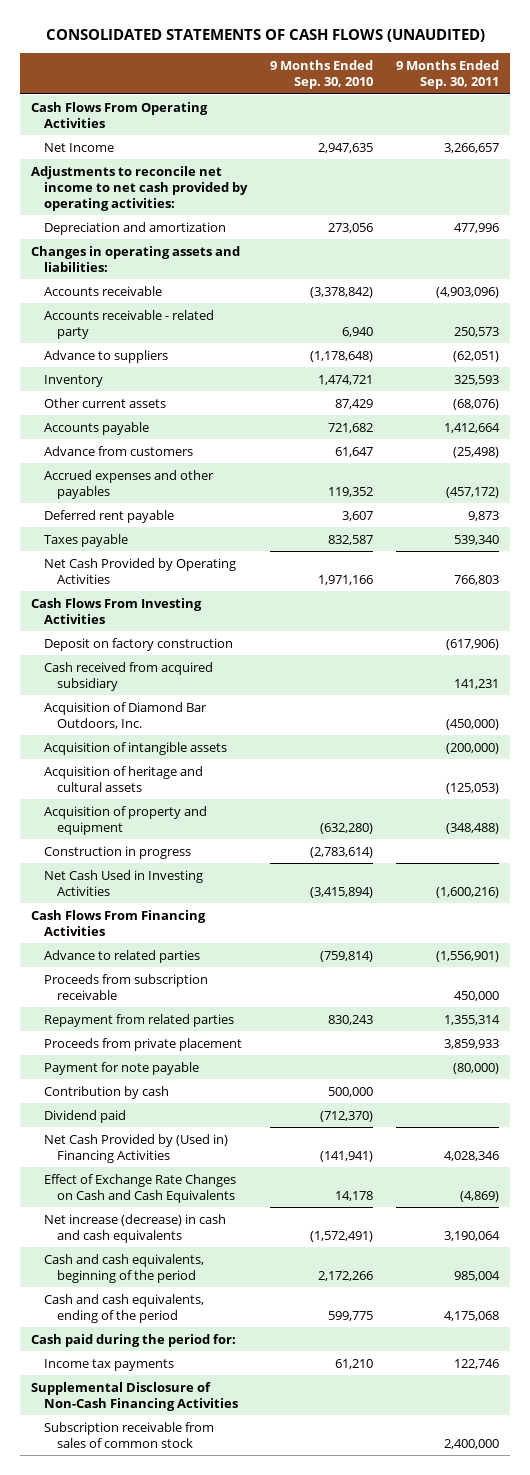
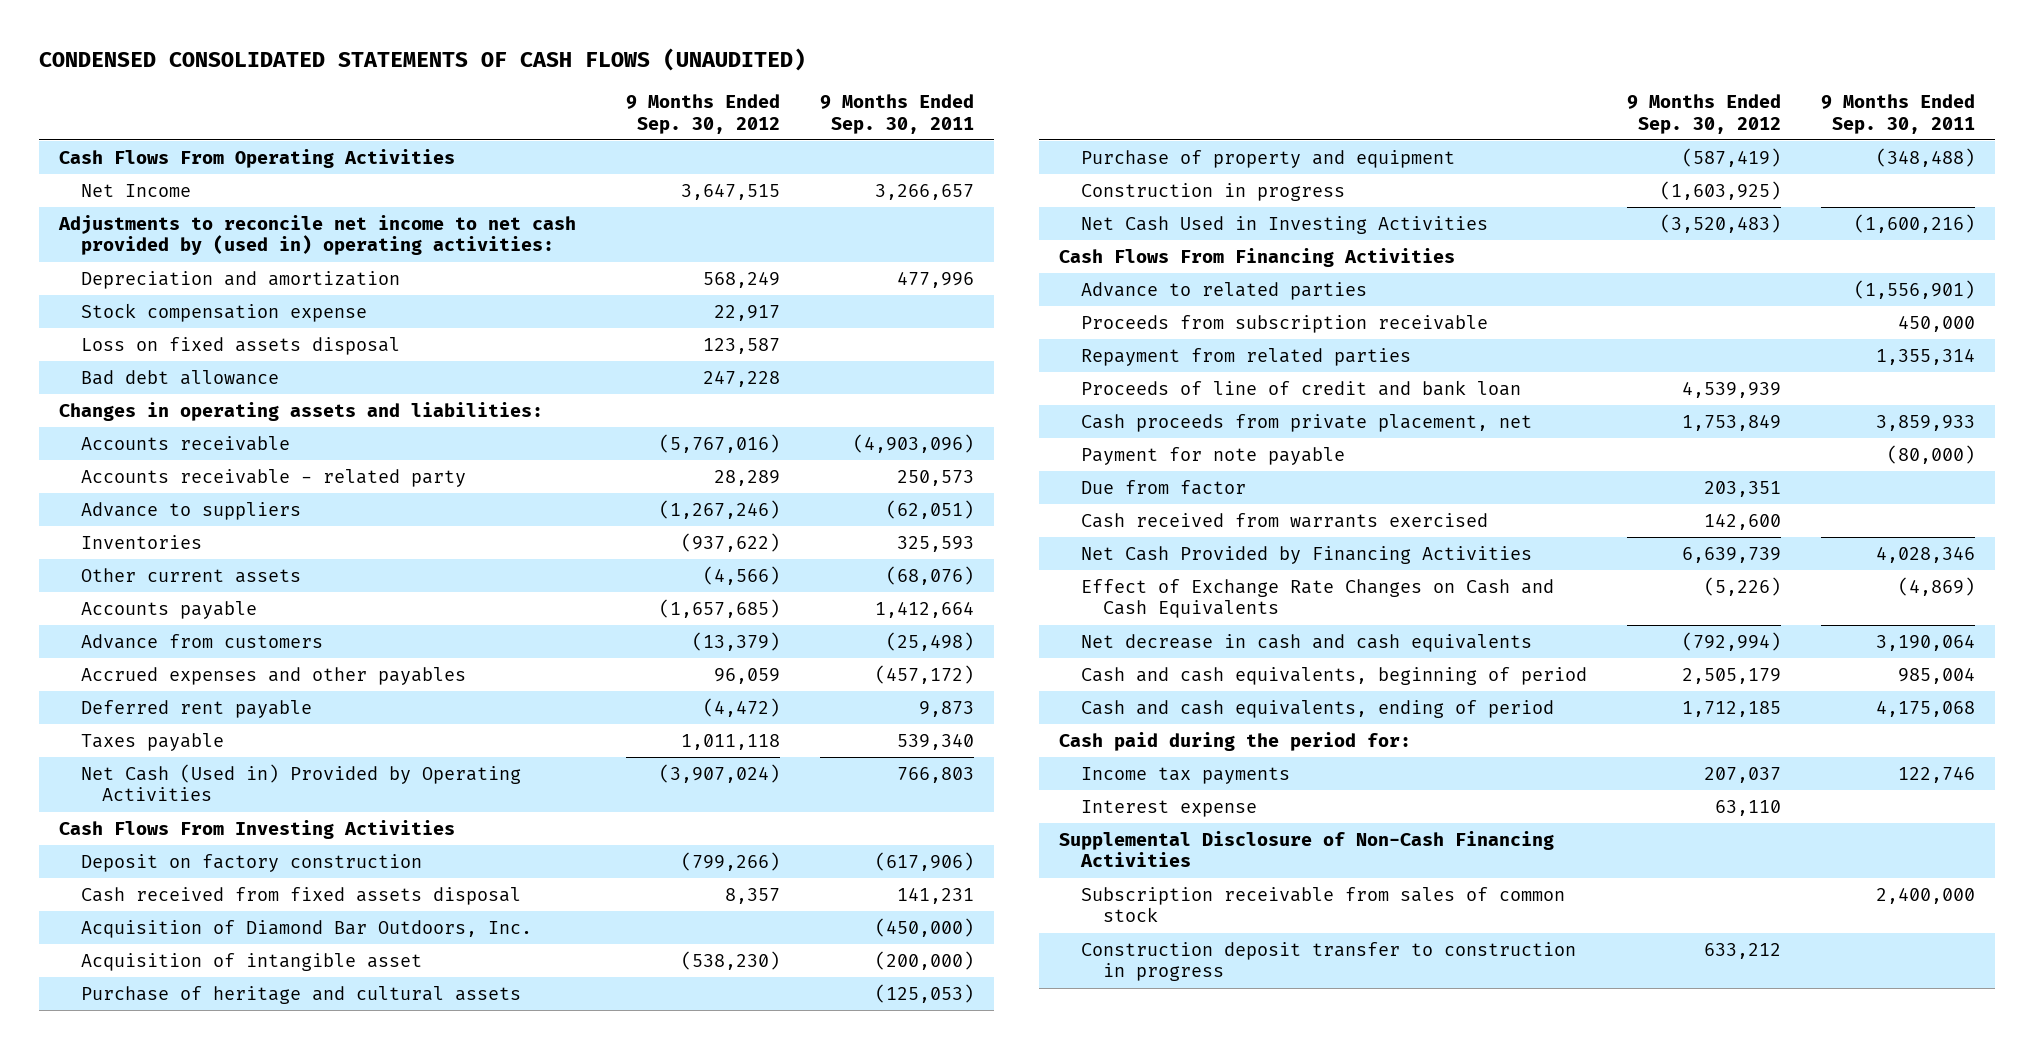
- CONSOLIDATED STATEMENTS OF CASH FLOWS (UNAUDITED)
+ CONDENSED CONSOLIDATED STATEMENTS OF CASH FLOWS (UNAUDITED)
- | 9 Months Ended Sep. 30, 2010 | 9 Months Ended Sep. 30, 2011
+ | 9 Months Ended Sep. 30, 2012 | 9 Months Ended Sep. 30, 2011
- Adjustments to reconcile net income to net cash provided by operating activities:
+ Adjustments to reconcile net income to net cash provided by (used in) operating activities:
+ Stock compensation expense | 22,917 |
+ Loss on fixed assets disposal | 123,587 |
+ Bad debt allowance | 247,228 |
- Inventory | 1,474,721 | 325,593
+ Inventories | (937,622) | 325,593
- Net Cash Provided by Operating Activities | 1,971,166 | 766,803
+ Net Cash (Used in) Provided by Operating Activities | (3,907,024) | 766,803
- Cash received from acquired subsidiary | | 141,231
+ Cash received from fixed assets disposal | 8,357 | 141,231
- Acquisition of intangible assets | | (200,000)
- Acquisition of heritage and cultural assets | | (125,053)
- Acquisition of property and equipment | (632,280) | (348,488)
+ Acquisition of intangible asset | (538,230) | (200,000)
+ Purchase of heritage and cultural assets | | (125,053)
+ Purchase of property and equipment | (587,419) | (348,488)
- Proceeds from private placement | | 3,859,933
+ Proceeds of line of credit and bank loan | 4,539,939 |
+ Cash proceeds from private placement, net | 1,753,849 | 3,859,933
- Contribution by cash | 500,000 |
- Dividend paid | (712,370) |
- Net Cash Provided by (Used in) Financing Activities | (141,941) | 4,028,346
+ Due from factor | 203,351 |
+ Cash received from warrants exercised | 142,600 |
+ Net Cash Provided by Financing Activities | 6,639,739 | 4,028,346
- Net increase (decrease) in cash and cash equivalents | (1,572,491) | 3,190,064
- Cash and cash equivalents, beginning of the period | 2,172,266 | 985,004
- Cash and cash equivalents, ending of the period | 599,775 | 4,175,068
+ Net decrease in cash and cash equivalents | (792,994) | 3,190,064
+ Cash and cash equivalents, beginning of period | 2,505,179 | 985,004
+ Cash and cash equivalents, ending of period | 1,712,185 | 4,175,068
+ Interest expense | 63,110 |
+ Construction deposit transfer to construction in progress | 633,212 |

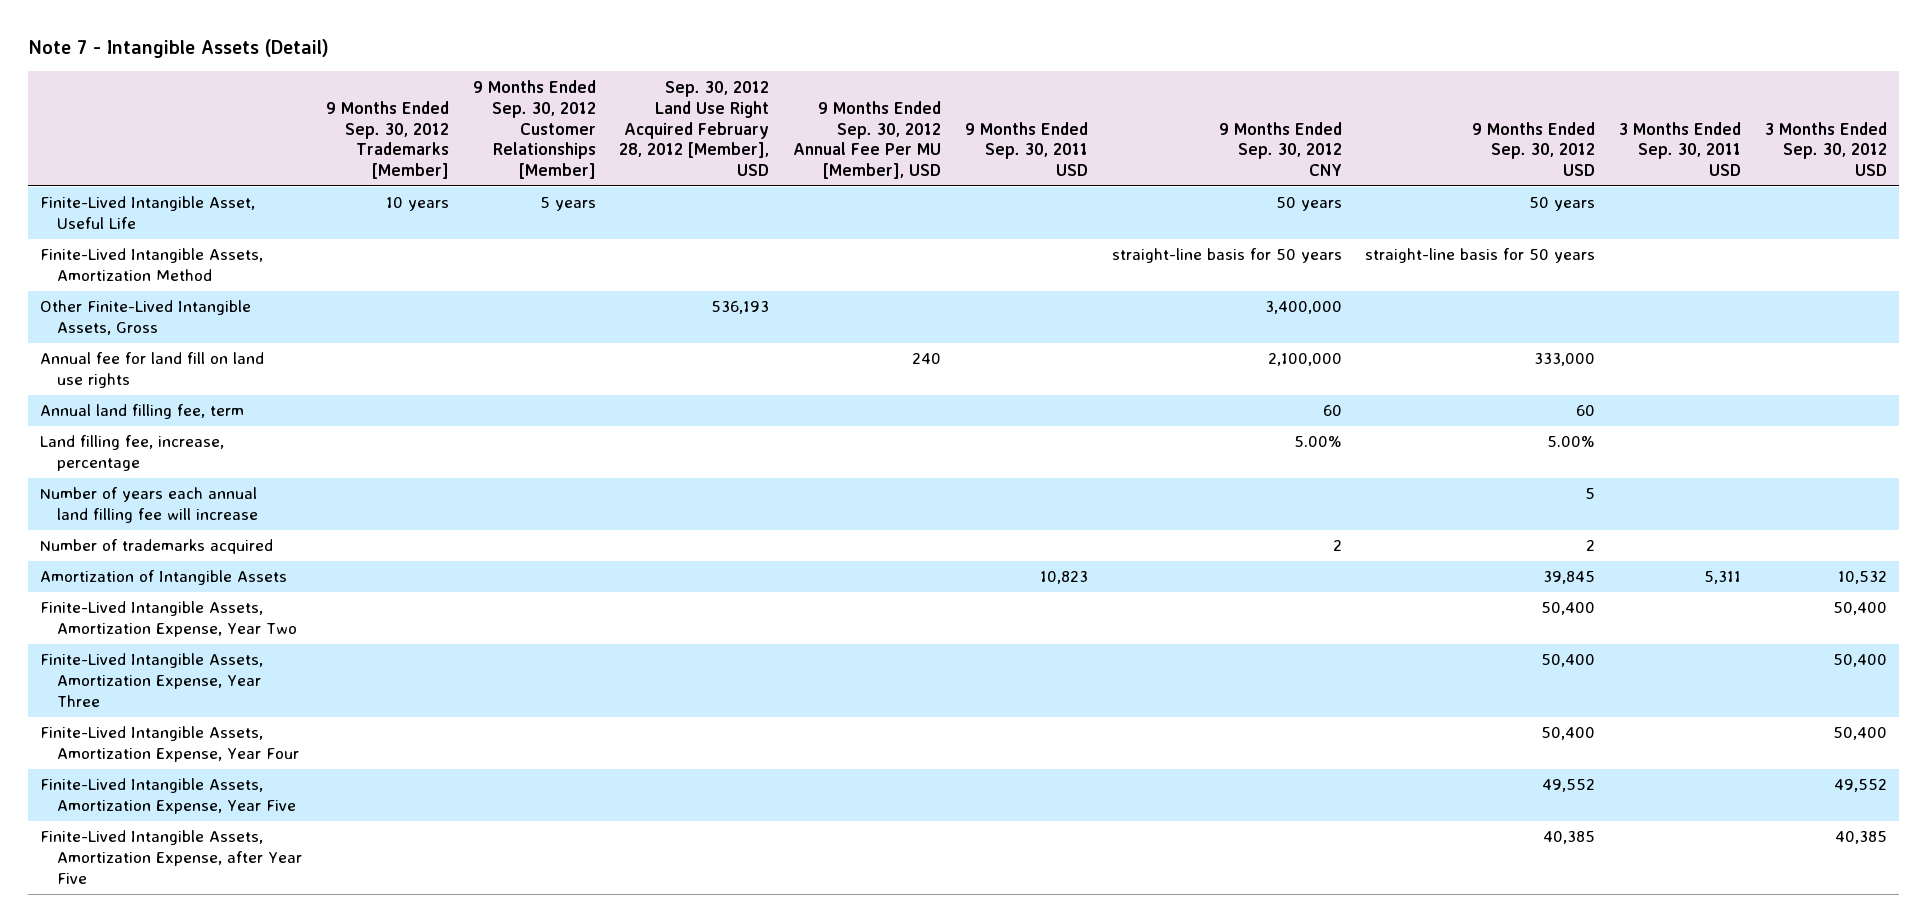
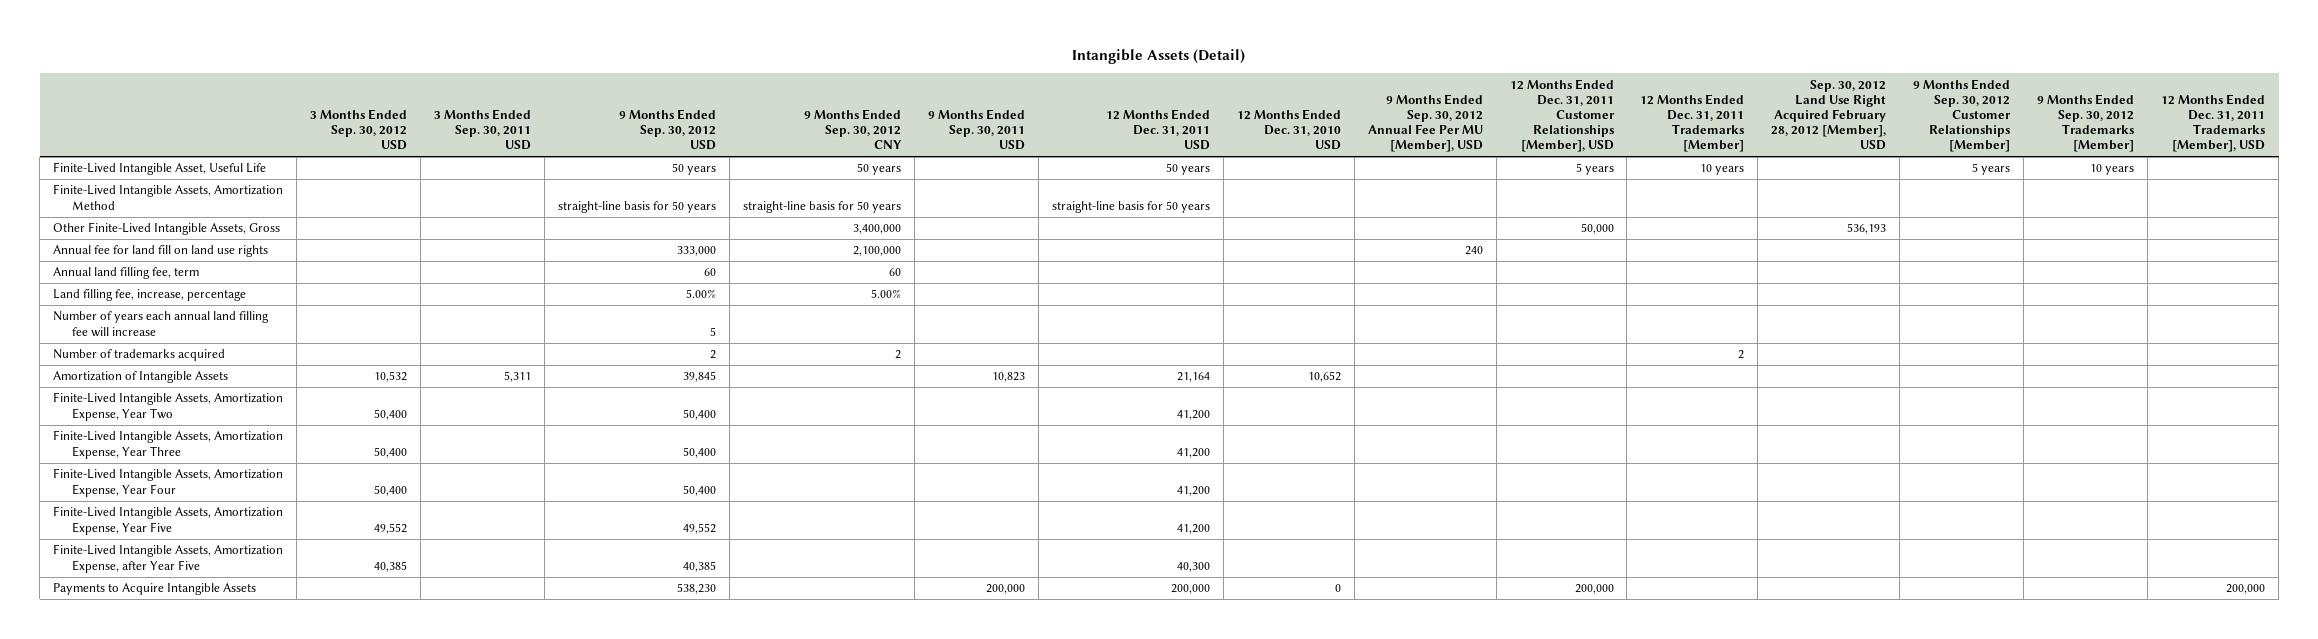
- Note 7 - Intangible Assets (Detail)
+ Intangible Assets (Detail)
- | 9 Months Ended Sep. 30, 2012 Trademarks [Member] | 9 Months Ended Sep. 30, 2012 Customer Relationships [Member] | Sep. 30, 2012 Land Use Right Acquired February 28, 2012 [Member], USD | 9 Months Ended Sep. 30, 2012 Annual Fee Per MU [Member], USD | 9 Months Ended Sep. 30, 2011 USD | 9 Months Ended Sep. 30, 2012 CNY | 9 Months Ended Sep. 30, 2012 USD | 3 Months Ended Sep. 30, 2011 USD | 3 Months Ended Sep. 30, 2012 USD
+ | 3 Months Ended Sep. 30, 2012 USD | 3 Months Ended Sep. 30, 2011 USD | 9 Months Ended Sep. 30, 2012 USD | 9 Months Ended Sep. 30, 2012 CNY | 9 Months Ended Sep. 30, 2011 USD | 12 Months Ended Dec. 31, 2011 USD | 12 Months Ended Dec. 31, 2010 USD | 9 Months Ended Sep. 30, 2012 Annual Fee Per MU [Member], USD | 12 Months Ended Dec. 31, 2011 Customer Relationships [Member], USD | 12 Months Ended Dec. 31, 2011 Trademarks [Member] | Sep. 30, 2012 Land Use Right Acquired February 28, 2012 [Member], USD | 9 Months Ended Sep. 30, 2012 Customer Relationships [Member] | 9 Months Ended Sep. 30, 2012 Trademarks [Member] | 12 Months Ended Dec. 31, 2011 Trademarks [Member], USD
+ Payments to Acquire Intangible Assets | | | 538,230 | | 200,000 | 200,000 | 0 | | 200,000 | | | | | 200,000

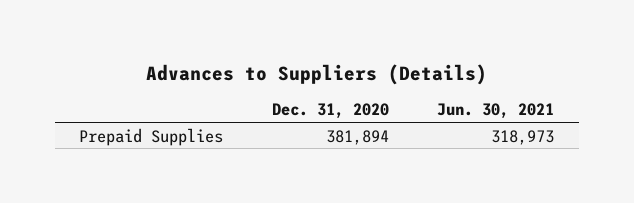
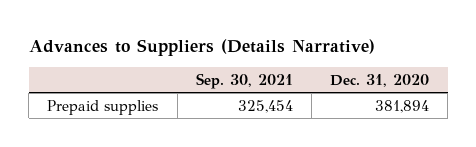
- Advances to Suppliers (Details)
+ Advances to Suppliers (Details Narrative)
- | Dec. 31, 2020 | Jun. 30, 2021
+ | Sep. 30, 2021 | Dec. 31, 2020
- Prepaid Supplies | 381,894 | 318,973
+ Prepaid supplies | 325,454 | 381,894

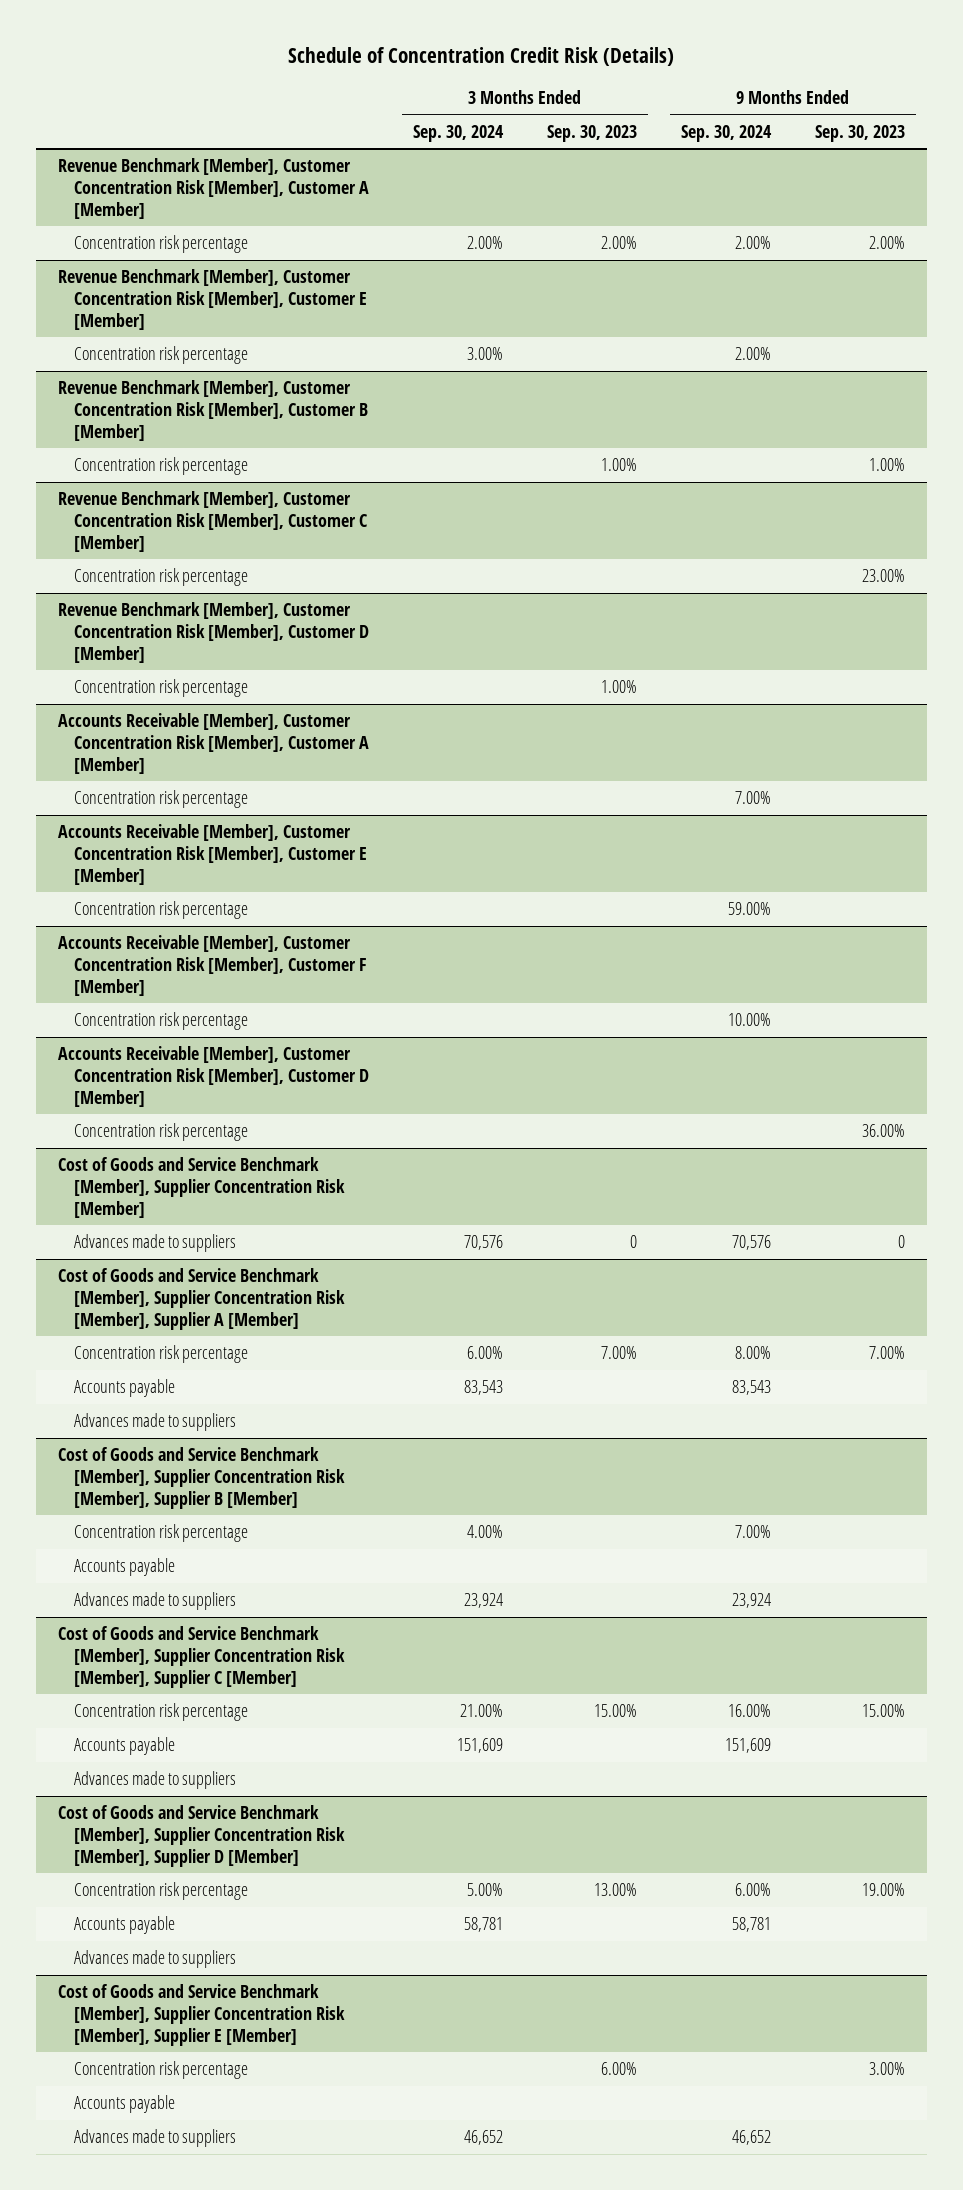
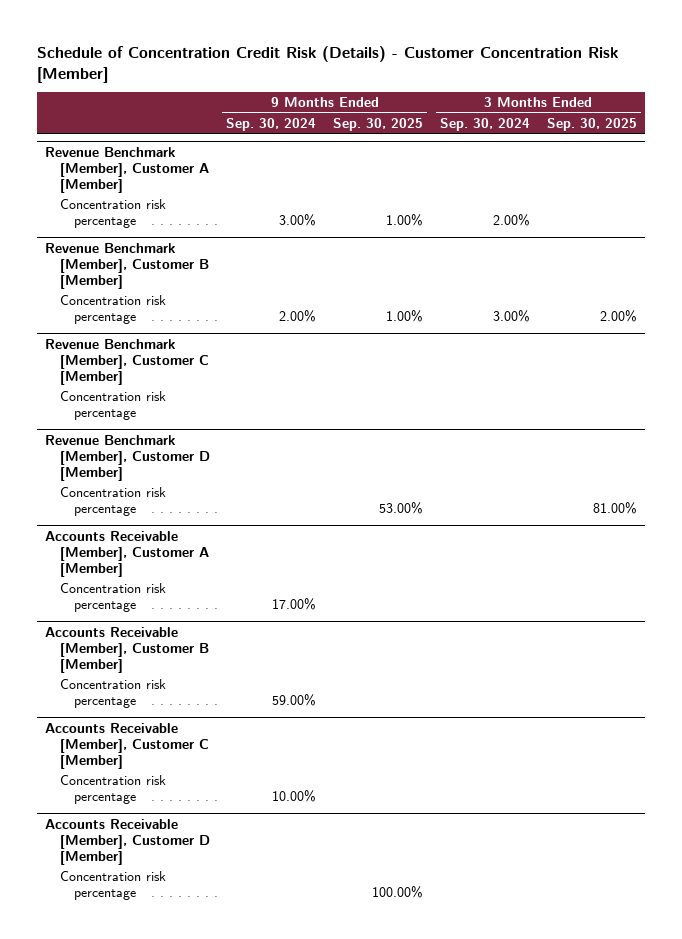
- Schedule of Concentration Credit Risk (Details)
+ Schedule of Concentration Credit Risk (Details) - Customer Concentration Risk [Member]
- | 3 Months Ended Sep. 30, 2024 | 3 Months Ended Sep. 30, 2023 | 9 Months Ended Sep. 30, 2024 | 9 Months Ended Sep. 30, 2023
+ | 9 Months Ended Sep. 30, 2024 | 9 Months Ended Sep. 30, 2025 | 3 Months Ended Sep. 30, 2024 | 3 Months Ended Sep. 30, 2025
- Revenue Benchmark [Member], Customer Concentration Risk [Member], Customer A [Member]
- Concentration risk percentage | 2.00% | 2.00% | 2.00% | 2.00%
- Revenue Benchmark [Member], Customer Concentration Risk [Member], Customer E [Member]
+ Revenue Benchmark [Member], Customer A [Member]
+ Concentration risk percentage | 3.00% | 1.00% | 2.00% |
+ Revenue Benchmark [Member], Customer B [Member]
- Revenue Benchmark [Member], Customer Concentration Risk [Member], Customer B [Member]
- Concentration risk percentage | | 1.00% | | 1.00%
- Revenue Benchmark [Member], Customer Concentration Risk [Member], Customer C [Member]
+ Revenue Benchmark [Member], Customer C [Member]
- Revenue Benchmark [Member], Customer Concentration Risk [Member], Customer D [Member]
+ Revenue Benchmark [Member], Customer D [Member]
- Accounts Receivable [Member], Customer Concentration Risk [Member], Customer A [Member]
- Concentration risk percentage | | | 7.00% |
- Accounts Receivable [Member], Customer Concentration Risk [Member], Customer E [Member]
+ Accounts Receivable [Member], Customer A [Member]
+ Concentration risk percentage | 17.00% | | |
+ Accounts Receivable [Member], Customer B [Member]
- Accounts Receivable [Member], Customer Concentration Risk [Member], Customer F [Member]
+ Accounts Receivable [Member], Customer C [Member]
- Accounts Receivable [Member], Customer Concentration Risk [Member], Customer D [Member]
- Concentration risk percentage | | | | 36.00%
- Cost of Goods and Service Benchmark [Member], Supplier Concentration Risk [Member]
- Advances made to suppliers | 70,576 | 0 | 70,576 | 0
- Cost of Goods and Service Benchmark [Member], Supplier Concentration Risk [Member], Supplier A [Member]
- Concentration risk percentage | 6.00% | 7.00% | 8.00% | 7.00%
- Accounts payable | 83,543 | | 83,543 |
- Advances made to suppliers
- Cost of Goods and Service Benchmark [Member], Supplier Concentration Risk [Member], Supplier B [Member]
- Concentration risk percentage | 4.00% | | 7.00% |
- Accounts payable
- Advances made to suppliers | 23,924 | | 23,924 |
- Cost of Goods and Service Benchmark [Member], Supplier Concentration Risk [Member], Supplier C [Member]
- Concentration risk percentage | 21.00% | 15.00% | 16.00% | 15.00%
- Accounts payable | 151,609 | | 151,609 |
- Advances made to suppliers
- Cost of Goods and Service Benchmark [Member], Supplier Concentration Risk [Member], Supplier D [Member]
- Concentration risk percentage | 5.00% | 13.00% | 6.00% | 19.00%
- Accounts payable | 58,781 | | 58,781 |
- Advances made to suppliers
- Cost of Goods and Service Benchmark [Member], Supplier Concentration Risk [Member], Supplier E [Member]
+ Accounts Receivable [Member], Customer D [Member]
- Accounts payable
- Advances made to suppliers | 46,652 | | 46,652 |

